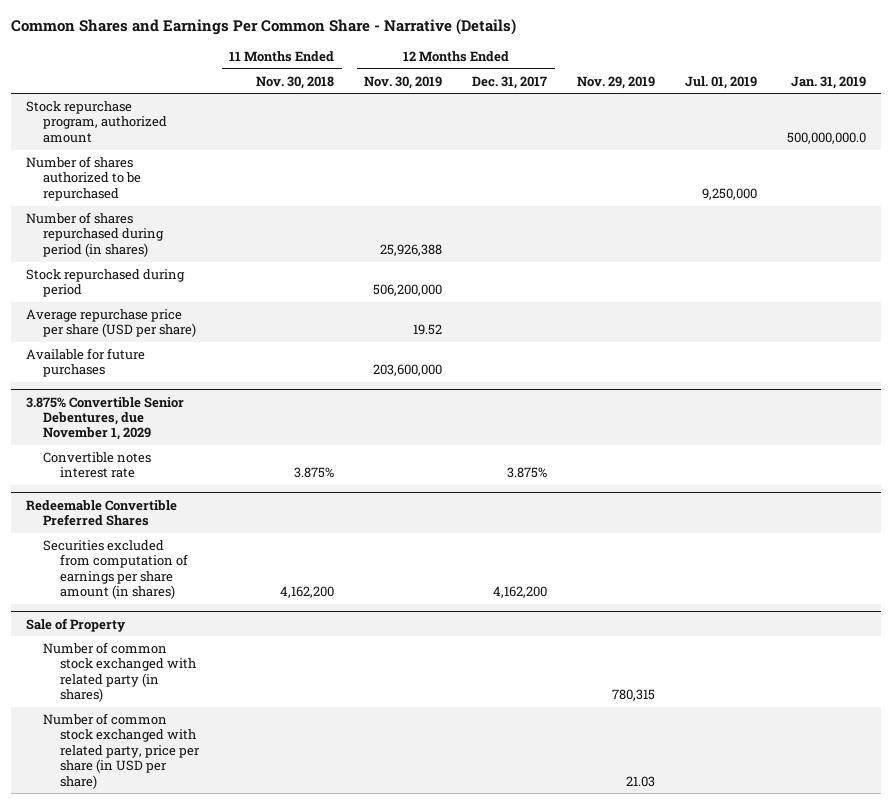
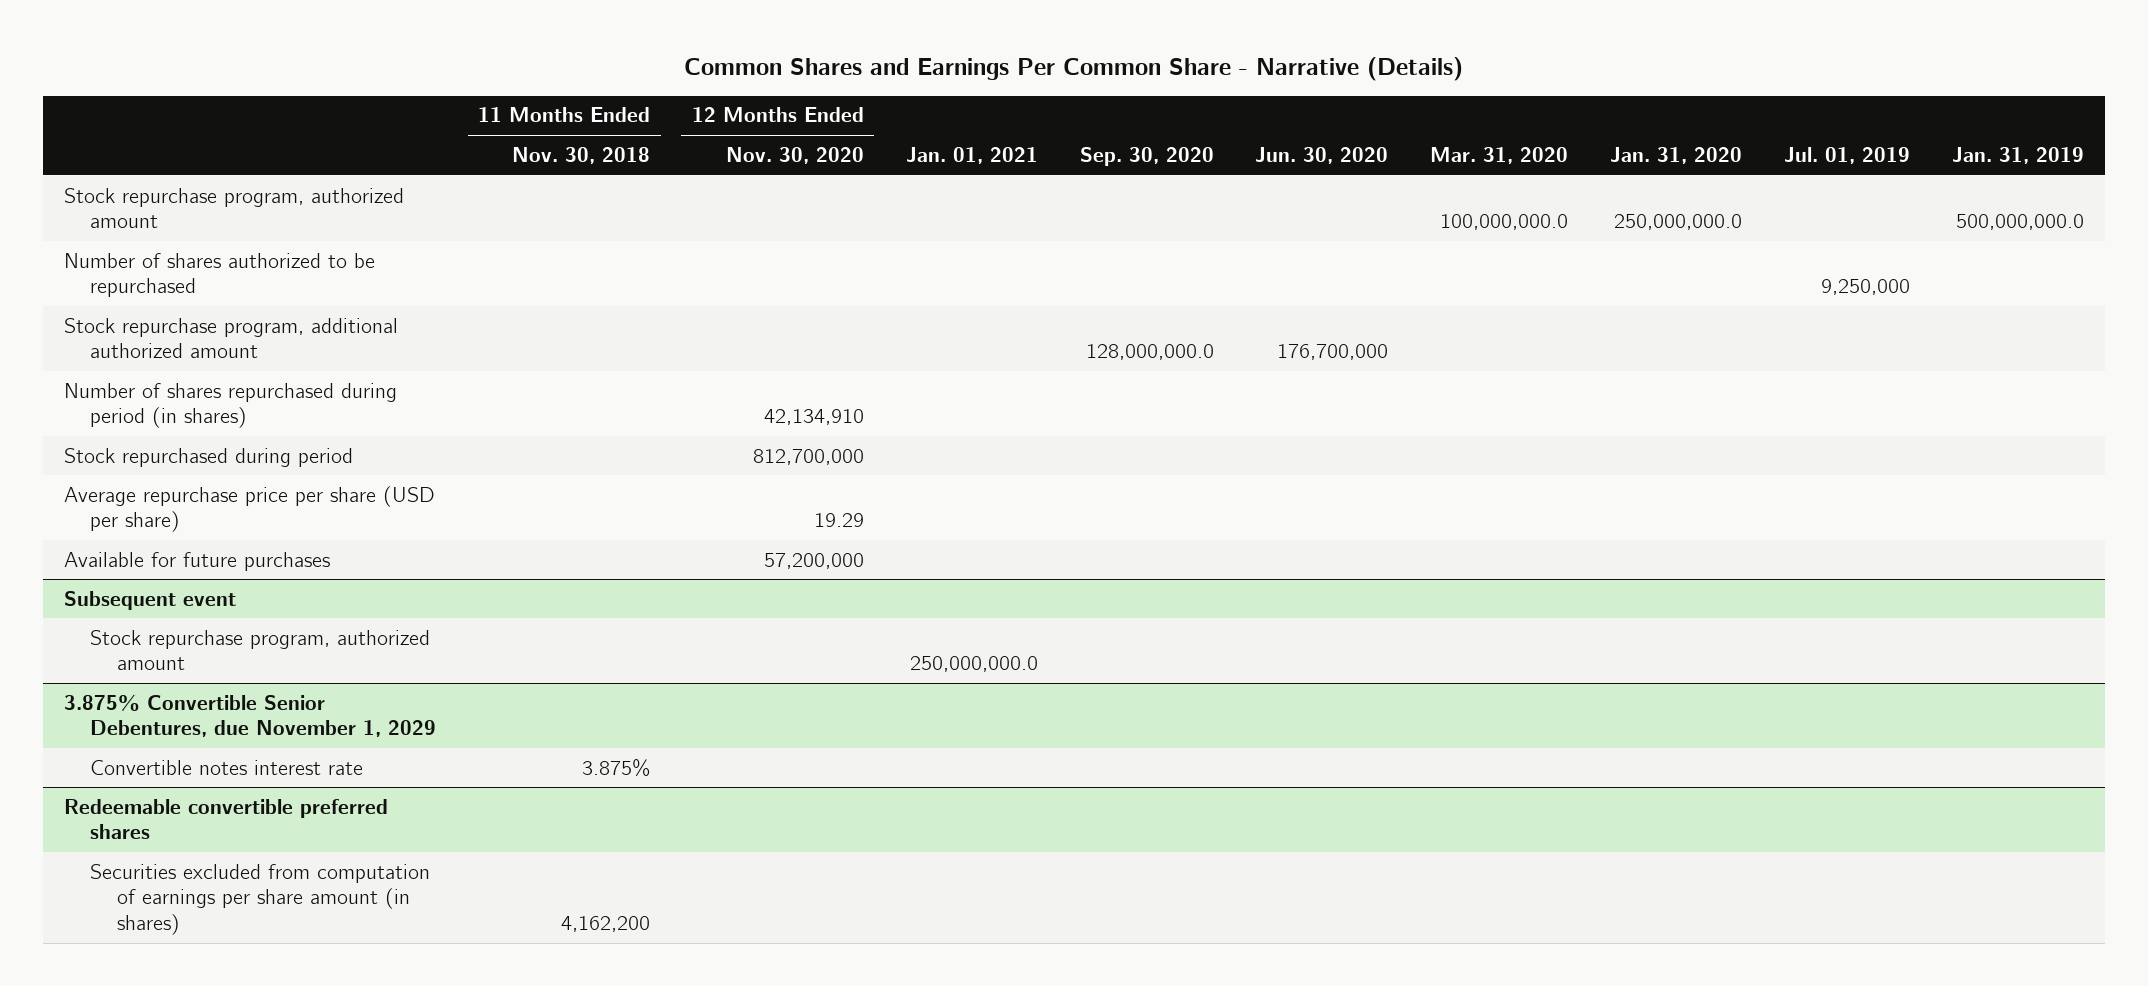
- | 11 Months Ended Nov. 30, 2018 | 12 Months Ended Nov. 30, 2019 | 12 Months Ended Dec. 31, 2017 | Nov. 29, 2019 | Jul. 01, 2019 | Jan. 31, 2019
+ | 11 Months Ended Nov. 30, 2018 | 12 Months Ended Nov. 30, 2020 | Jan. 01, 2021 | Sep. 30, 2020 | Jun. 30, 2020 | Mar. 31, 2020 | Jan. 31, 2020 | Jul. 01, 2019 | Jan. 31, 2019
+ Stock repurchase program, additional authorized amount | | | | 128,000,000.0 | 176,700,000 | | | |
+ Subsequent event
+ Stock repurchase program, authorized amount | | | 250,000,000.0 | | | | | |
- Redeemable Convertible Preferred Shares
+ Redeemable convertible preferred shares
- Sale of Property
- Number of common stock exchanged with related party (in shares) | | | | 780,315 | |
- Number of common stock exchanged with related party, price per share (in USD per share) | | | | 21.03 | |

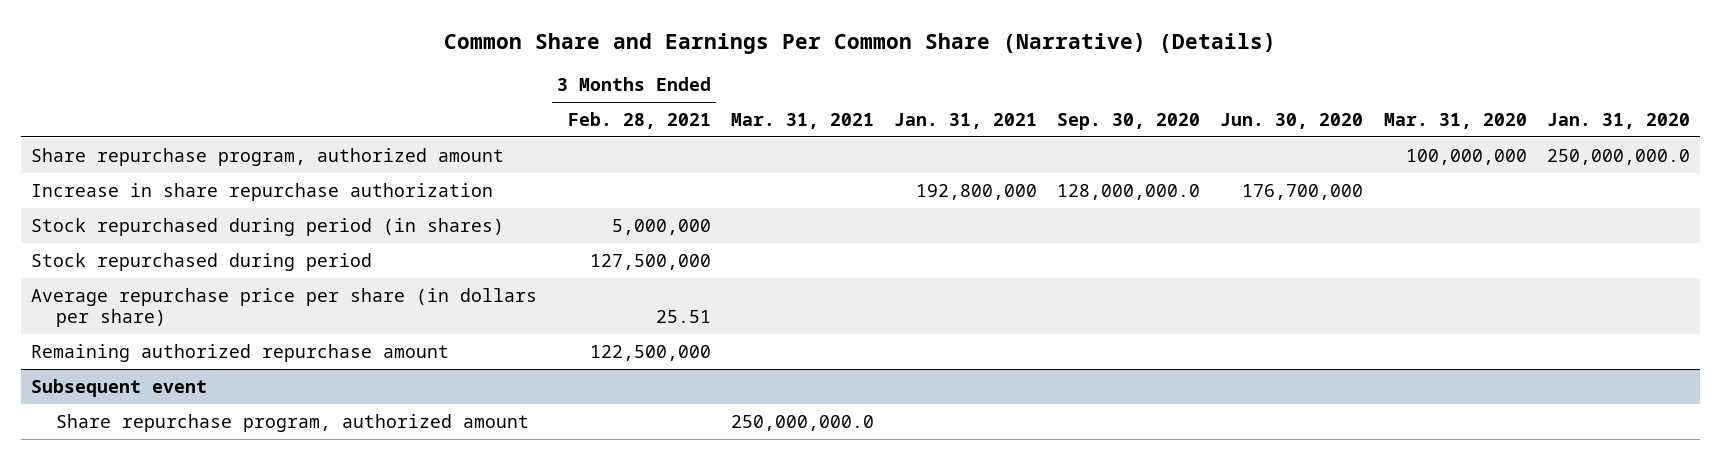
- Common Shares and Earnings Per Common Share - Narrative (Details)
+ Common Share and Earnings Per Common Share (Narrative) (Details)
- | 11 Months Ended Nov. 30, 2018 | 12 Months Ended Nov. 30, 2020 | Jan. 01, 2021 | Sep. 30, 2020 | Jun. 30, 2020 | Mar. 31, 2020 | Jan. 31, 2020 | Jul. 01, 2019 | Jan. 31, 2019
+ | 3 Months Ended Feb. 28, 2021 | Mar. 31, 2021 | Jan. 31, 2021 | Sep. 30, 2020 | Jun. 30, 2020 | Mar. 31, 2020 | Jan. 31, 2020
- Stock repurchase program, authorized amount | | | | | | 100,000,000.0 | 250,000,000.0 | | 500,000,000.0
- Number of shares authorized to be repurchased | | | | | | | | 9,250,000 |
- Stock repurchase program, additional authorized amount | | | | 128,000,000.0 | 176,700,000 | | | |
- Number of shares repurchased during period (in shares) | | 42,134,910 | | | | | | |
+ Share repurchase program, authorized amount | | | | | | 100,000,000 | 250,000,000.0
+ Increase in share repurchase authorization | | | 192,800,000 | 128,000,000.0 | 176,700,000 | |
+ Stock repurchased during period (in shares) | 5,000,000 | | | | | |
- Average repurchase price per share (USD per share) | | 19.29 | | | | | | |
- Available for future purchases | | 57,200,000 | | | | | | |
+ Average repurchase price per share (in dollars per share) | 25.51 | | | | | |
+ Remaining authorized repurchase amount | 122,500,000 | | | | | |
@ Subsequent event
- Stock repurchase program, authorized amount | | | 250,000,000.0 | | | | | |
- 3.875% Convertible Senior Debentures, due November 1, 2029
- Convertible notes interest rate | 3.875% | | | | | | | |
- Redeemable convertible preferred shares
- Securities excluded from computation of earnings per share amount (in shares) | 4,162,200 | | | | | | | |
@ Subsequent event
+ Share repurchase program, authorized amount | | 250,000,000.0 | | | | |

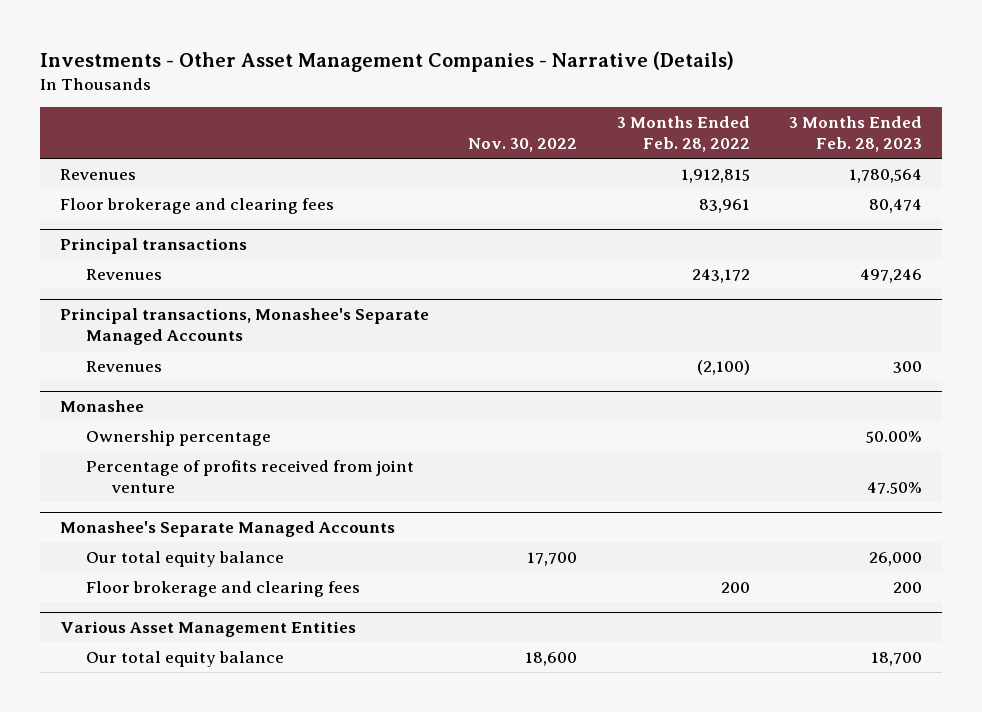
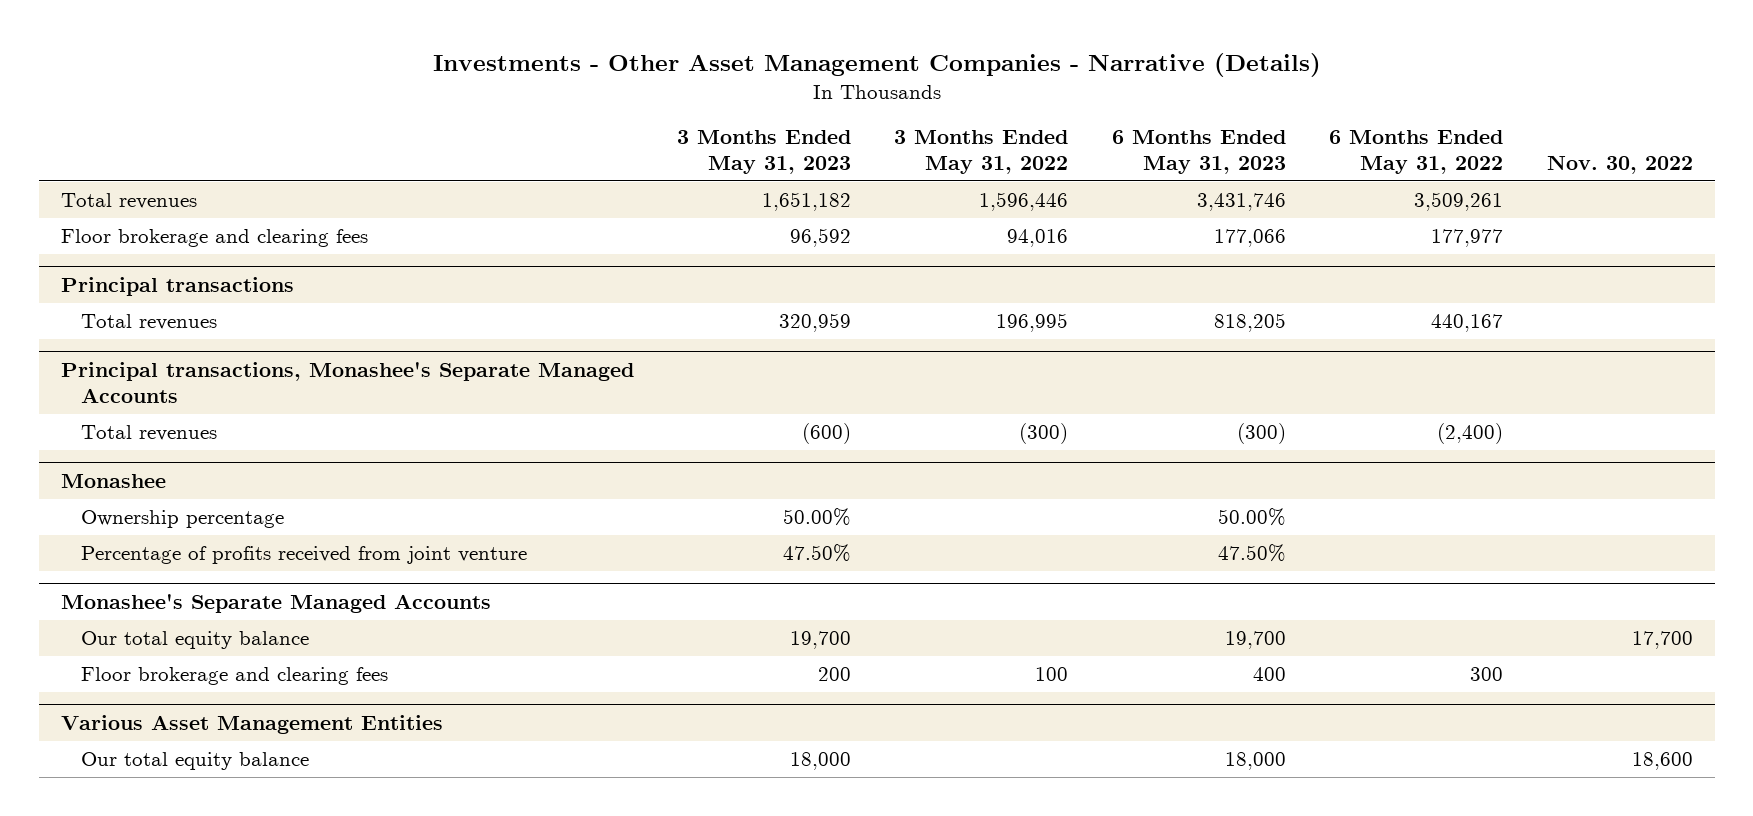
- | Nov. 30, 2022 | 3 Months Ended Feb. 28, 2022 | 3 Months Ended Feb. 28, 2023
+ | 3 Months Ended May 31, 2023 | 3 Months Ended May 31, 2022 | 6 Months Ended May 31, 2023 | 6 Months Ended May 31, 2022 | Nov. 30, 2022
- Revenues | | 1,912,815 | 1,780,564
+ Total revenues | 1,651,182 | 1,596,446 | 3,431,746 | 3,509,261 |
@ Principal transactions
- Revenues | | 243,172 | 497,246
+ Total revenues | 320,959 | 196,995 | 818,205 | 440,167 |
@ Principal transactions, Monashee's Separate Managed Accounts
- Revenues | | (2,100) | 300
+ Total revenues | (600) | (300) | (300) | (2,400) |

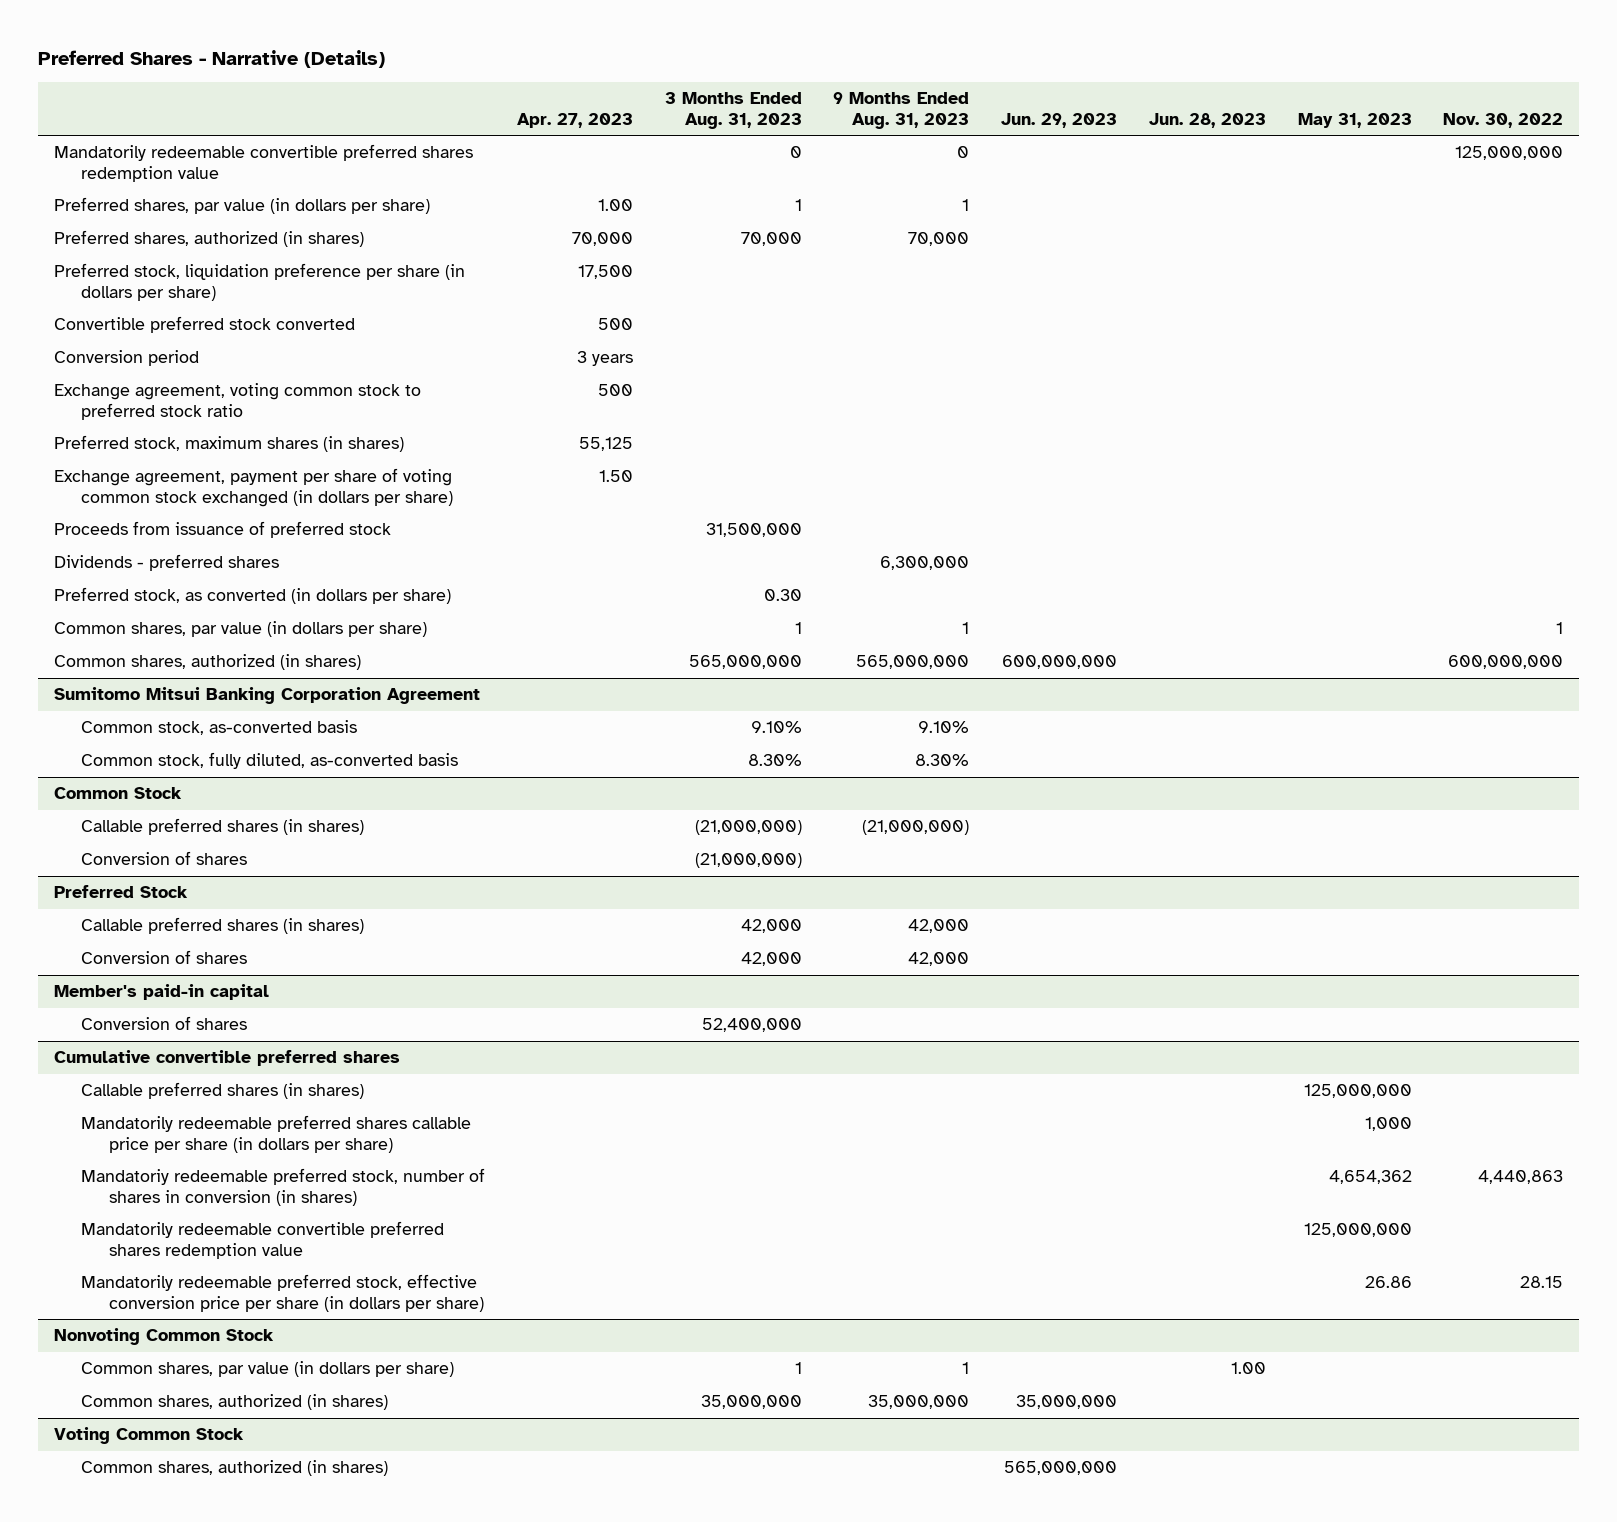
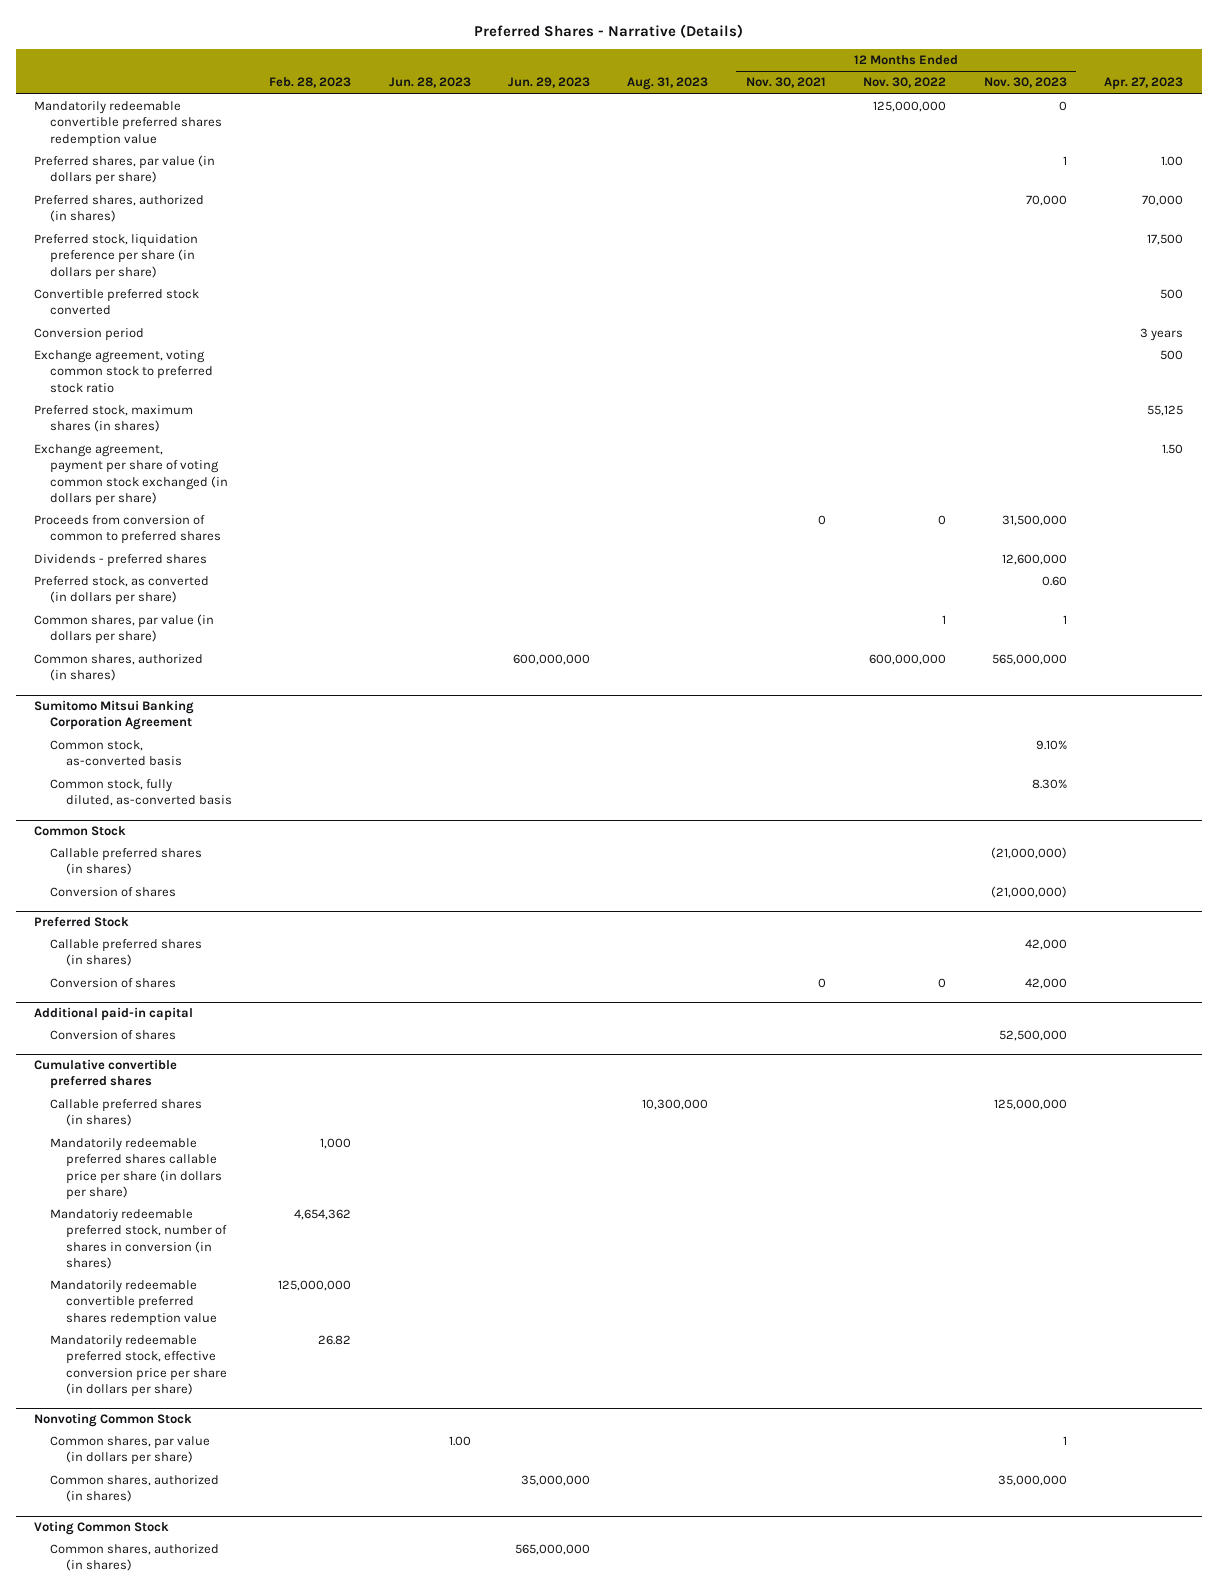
- | Apr. 27, 2023 | 3 Months Ended Aug. 31, 2023 | 9 Months Ended Aug. 31, 2023 | Jun. 29, 2023 | Jun. 28, 2023 | May 31, 2023 | Nov. 30, 2022
+ | Feb. 28, 2023 | Jun. 28, 2023 | Jun. 29, 2023 | Aug. 31, 2023 | 12 Months Ended Nov. 30, 2021 | 12 Months Ended Nov. 30, 2022 | 12 Months Ended Nov. 30, 2023 | Apr. 27, 2023
- Proceeds from issuance of preferred stock | | 31,500,000 | | | | |
+ Proceeds from conversion of common to preferred shares | | | | | 0 | 0 | 31,500,000 |
- Member's paid-in capital
+ Additional paid-in capital

